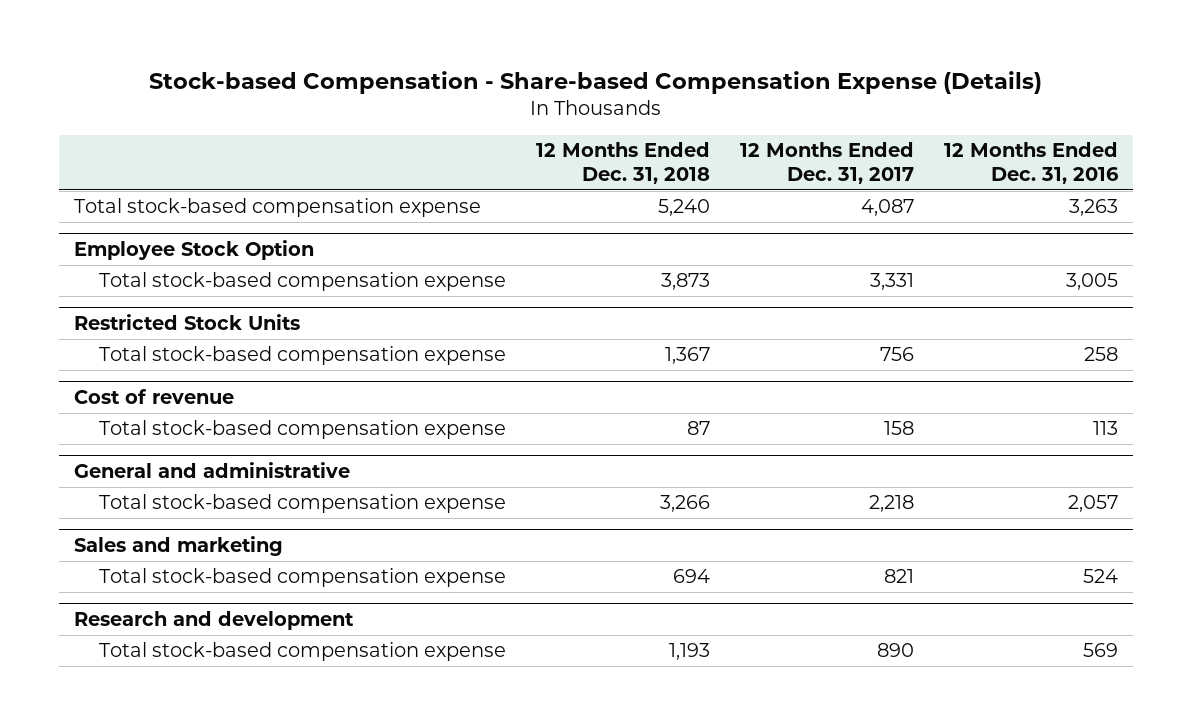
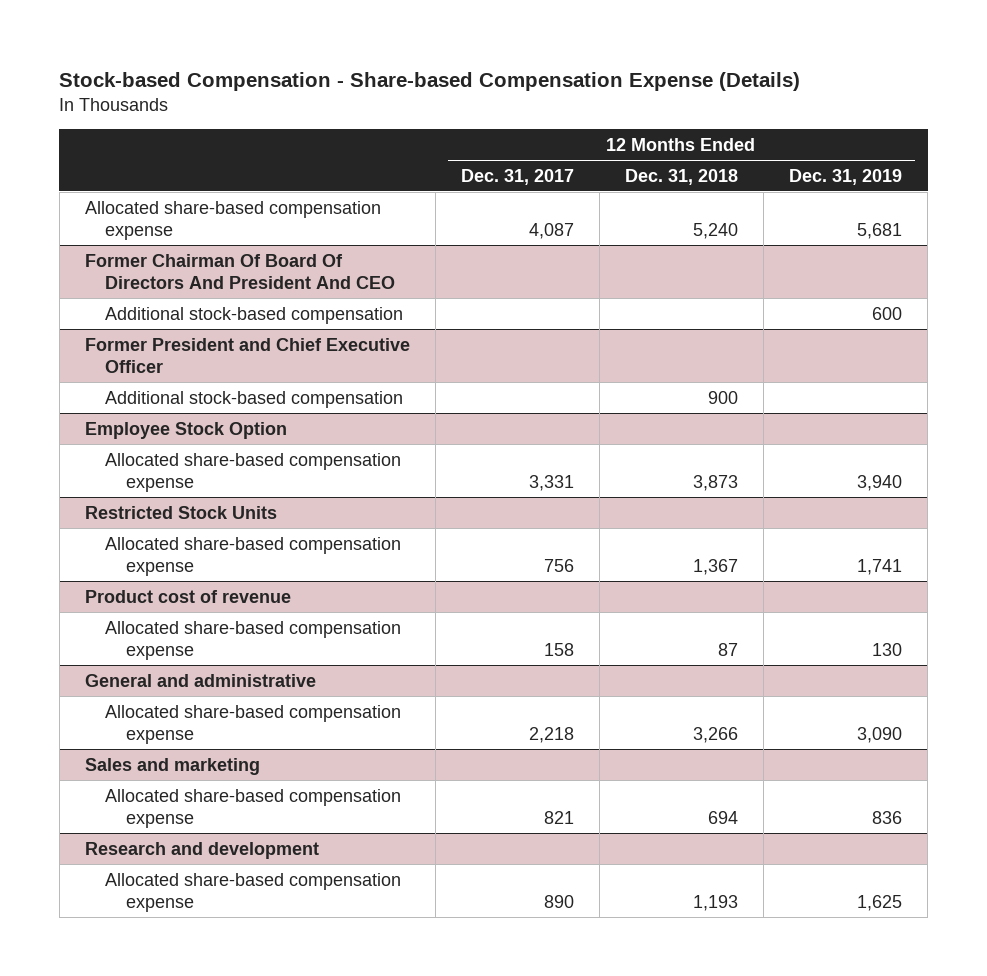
- | 12 Months Ended Dec. 31, 2018 | 12 Months Ended Dec. 31, 2017 | 12 Months Ended Dec. 31, 2016
+ | 12 Months Ended Dec. 31, 2017 | 12 Months Ended Dec. 31, 2018 | 12 Months Ended Dec. 31, 2019
- Total stock-based compensation expense | 5,240 | 4,087 | 3,263
+ Allocated share-based compensation expense | 4,087 | 5,240 | 5,681
+ Former Chairman Of Board Of Directors And President And CEO
+ Additional stock-based compensation | | | 600
+ Former President and Chief Executive Officer
+ Additional stock-based compensation | | 900 |
@ Employee Stock Option
- Total stock-based compensation expense | 3,873 | 3,331 | 3,005
+ Allocated share-based compensation expense | 3,331 | 3,873 | 3,940
@ Restricted Stock Units
- Total stock-based compensation expense | 1,367 | 756 | 258
- Cost of revenue
- Total stock-based compensation expense | 87 | 158 | 113
@ Restricted Stock Units
+ Allocated share-based compensation expense | 756 | 1,367 | 1,741
+ Product cost of revenue
+ Allocated share-based compensation expense | 158 | 87 | 130
@ General and administrative
- Total stock-based compensation expense | 3,266 | 2,218 | 2,057
+ Allocated share-based compensation expense | 2,218 | 3,266 | 3,090
@ Sales and marketing
- Total stock-based compensation expense | 694 | 821 | 524
+ Allocated share-based compensation expense | 821 | 694 | 836
@ Research and development
- Total stock-based compensation expense | 1,193 | 890 | 569
+ Allocated share-based compensation expense | 890 | 1,193 | 1,625

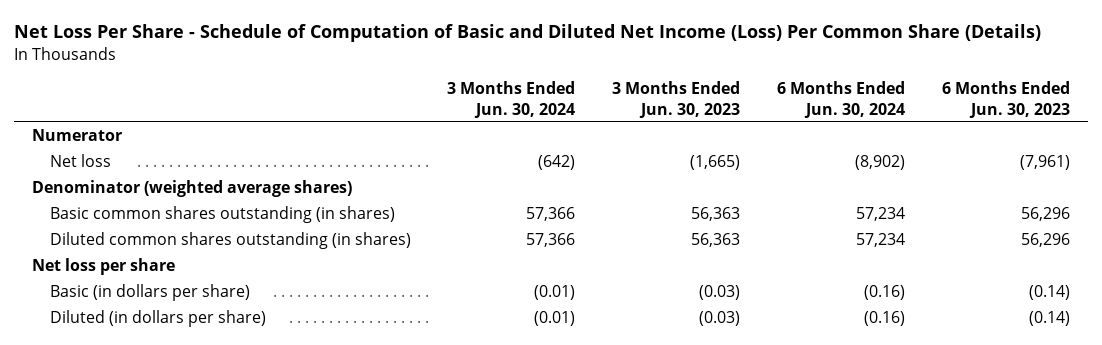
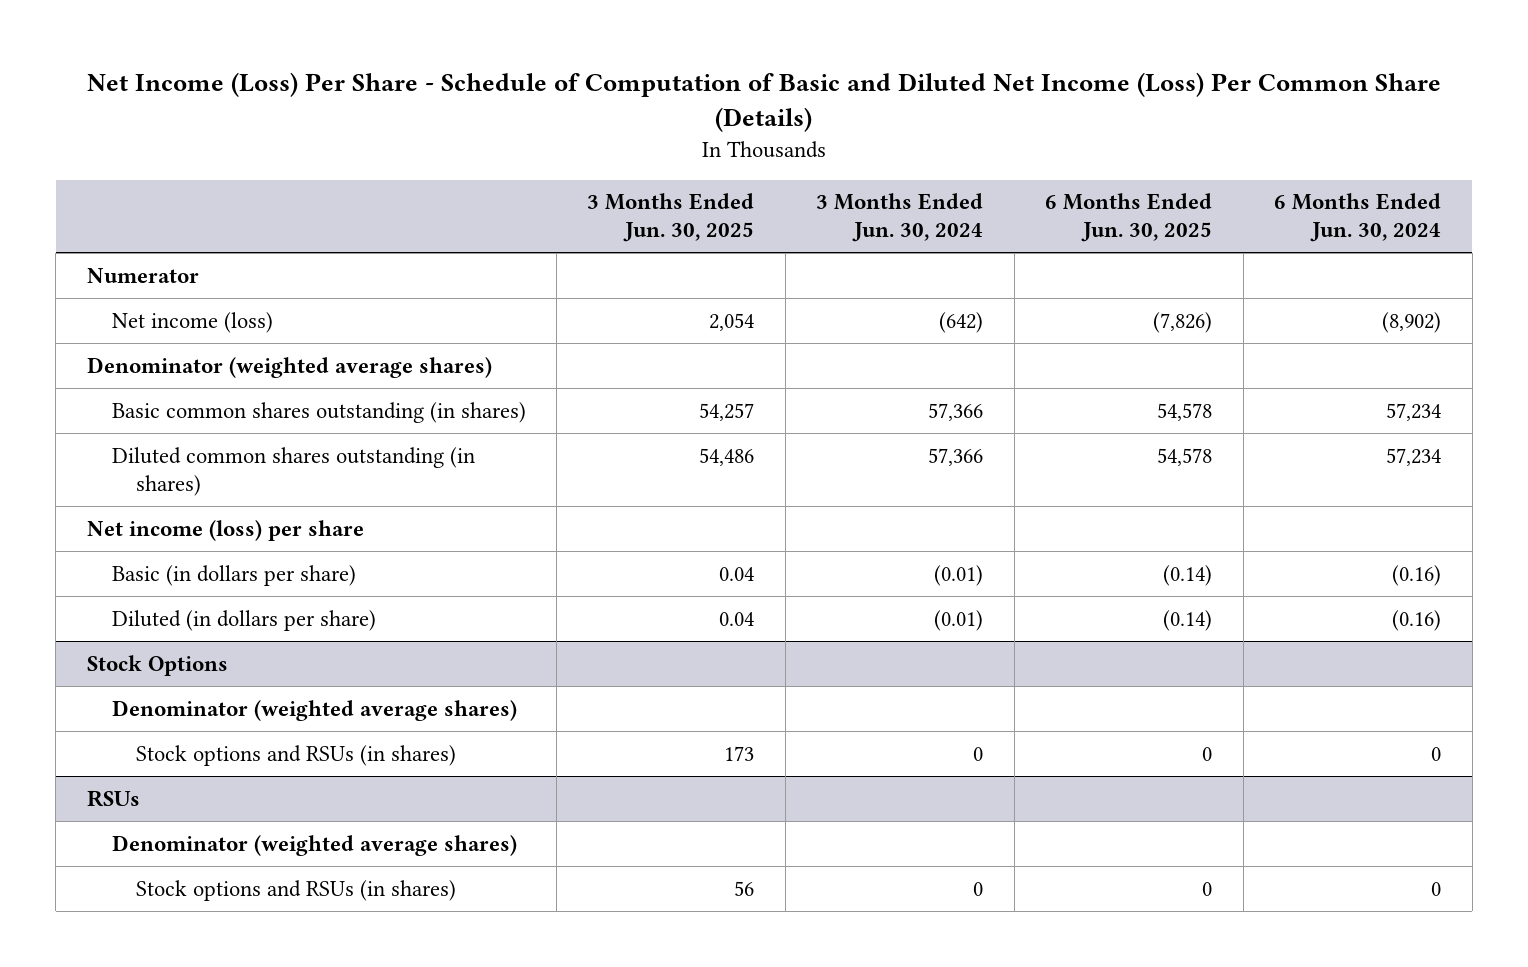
- Net Loss Per Share - Schedule of Computation of Basic and Diluted Net Income (Loss) Per Common Share (Details)
+ Net Income (Loss) Per Share - Schedule of Computation of Basic and Diluted Net Income (Loss) Per Common Share (Details)
- | 3 Months Ended Jun. 30, 2024 | 3 Months Ended Jun. 30, 2023 | 6 Months Ended Jun. 30, 2024 | 6 Months Ended Jun. 30, 2023
+ | 3 Months Ended Jun. 30, 2025 | 3 Months Ended Jun. 30, 2024 | 6 Months Ended Jun. 30, 2025 | 6 Months Ended Jun. 30, 2024
- Net loss | (642) | (1,665) | (8,902) | (7,961)
+ Net income (loss) | 2,054 | (642) | (7,826) | (8,902)
- Net loss per share
+ Net income (loss) per share
+ Stock Options
+ Denominator (weighted average shares)
+ Stock options and RSUs (in shares) | 173 | 0 | 0 | 0
+ RSUs
+ Denominator (weighted average shares)
+ Stock options and RSUs (in shares) | 56 | 0 | 0 | 0

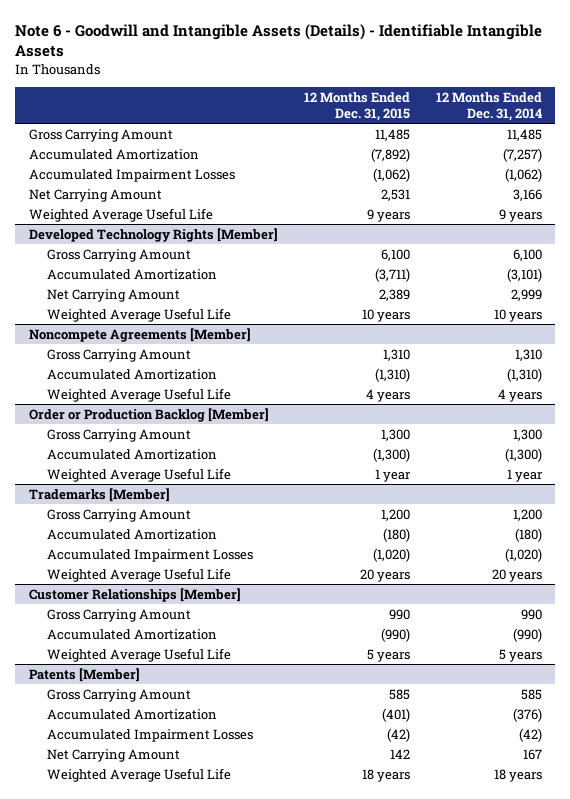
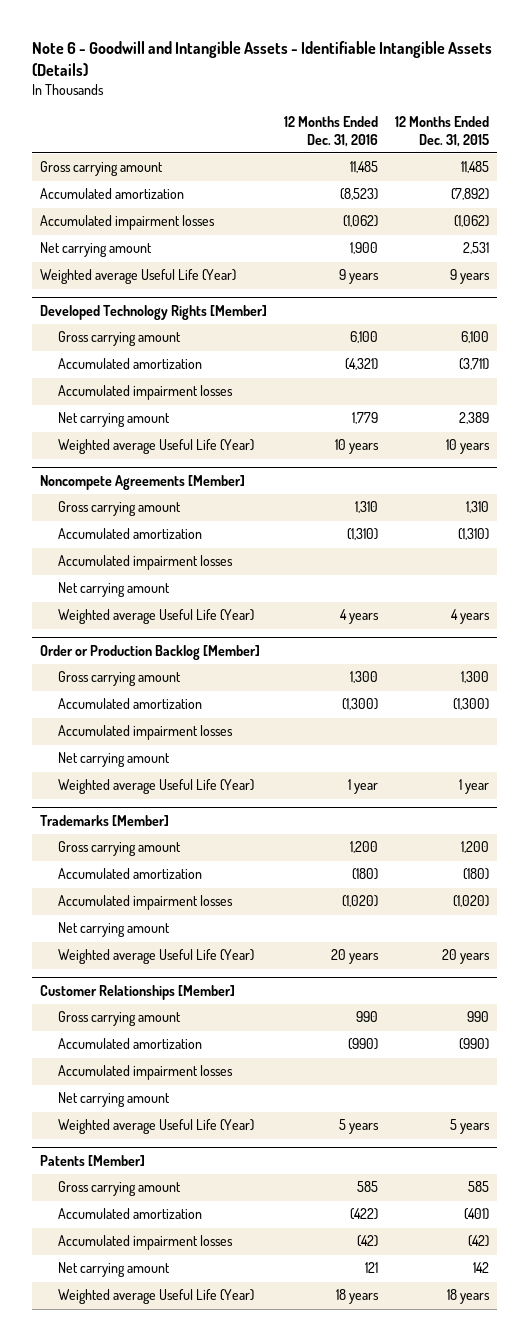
- Note 6 - Goodwill and Intangible Assets (Details) - Identifiable Intangible Assets
+ Note 6 - Goodwill and Intangible Assets - Identifiable Intangible Assets (Details)
- | 12 Months Ended Dec. 31, 2015 | 12 Months Ended Dec. 31, 2014
+ | 12 Months Ended Dec. 31, 2016 | 12 Months Ended Dec. 31, 2015
- Gross Carrying Amount | 11,485 | 11,485
- Accumulated Amortization | (7,892) | (7,257)
- Accumulated Impairment Losses | (1,062) | (1,062)
- Net Carrying Amount | 2,531 | 3,166
- Weighted Average Useful Life | 9 years | 9 years
+ Gross carrying amount | 11,485 | 11,485
+ Accumulated amortization | (8,523) | (7,892)
+ Accumulated impairment losses | (1,062) | (1,062)
+ Net carrying amount | 1,900 | 2,531
+ Weighted average Useful Life (Year) | 9 years | 9 years
@ Developed Technology Rights [Member]
- Gross Carrying Amount | 6,100 | 6,100
- Accumulated Amortization | (3,711) | (3,101)
- Net Carrying Amount | 2,389 | 2,999
- Weighted Average Useful Life | 10 years | 10 years
+ Gross carrying amount | 6,100 | 6,100
+ Accumulated amortization | (4,321) | (3,711)
+ Accumulated impairment losses
+ Net carrying amount | 1,779 | 2,389
+ Weighted average Useful Life (Year) | 10 years | 10 years
@ Noncompete Agreements [Member]
- Gross Carrying Amount | 1,310 | 1,310
- Accumulated Amortization | (1,310) | (1,310)
- Weighted Average Useful Life | 4 years | 4 years
+ Gross carrying amount | 1,310 | 1,310
+ Accumulated amortization | (1,310) | (1,310)
+ Accumulated impairment losses
+ Net carrying amount
+ Weighted average Useful Life (Year) | 4 years | 4 years
@ Order or Production Backlog [Member]
- Gross Carrying Amount | 1,300 | 1,300
- Accumulated Amortization | (1,300) | (1,300)
- Weighted Average Useful Life | 1 year | 1 year
+ Gross carrying amount | 1,300 | 1,300
+ Accumulated amortization | (1,300) | (1,300)
+ Accumulated impairment losses
+ Net carrying amount
+ Weighted average Useful Life (Year) | 1 year | 1 year
@ Trademarks [Member]
- Gross Carrying Amount | 1,200 | 1,200
- Accumulated Amortization | (180) | (180)
- Accumulated Impairment Losses | (1,020) | (1,020)
- Weighted Average Useful Life | 20 years | 20 years
+ Gross carrying amount | 1,200 | 1,200
+ Accumulated amortization | (180) | (180)
+ Accumulated impairment losses | (1,020) | (1,020)
+ Net carrying amount
+ Weighted average Useful Life (Year) | 20 years | 20 years
@ Customer Relationships [Member]
- Gross Carrying Amount | 990 | 990
- Accumulated Amortization | (990) | (990)
- Weighted Average Useful Life | 5 years | 5 years
+ Gross carrying amount | 990 | 990
+ Accumulated amortization | (990) | (990)
+ Accumulated impairment losses
+ Net carrying amount
+ Weighted average Useful Life (Year) | 5 years | 5 years
@ Patents [Member]
- Gross Carrying Amount | 585 | 585
- Accumulated Amortization | (401) | (376)
- Accumulated Impairment Losses | (42) | (42)
- Net Carrying Amount | 142 | 167
- Weighted Average Useful Life | 18 years | 18 years
+ Gross carrying amount | 585 | 585
+ Accumulated amortization | (422) | (401)
+ Accumulated impairment losses | (42) | (42)
+ Net carrying amount | 121 | 142
+ Weighted average Useful Life (Year) | 18 years | 18 years

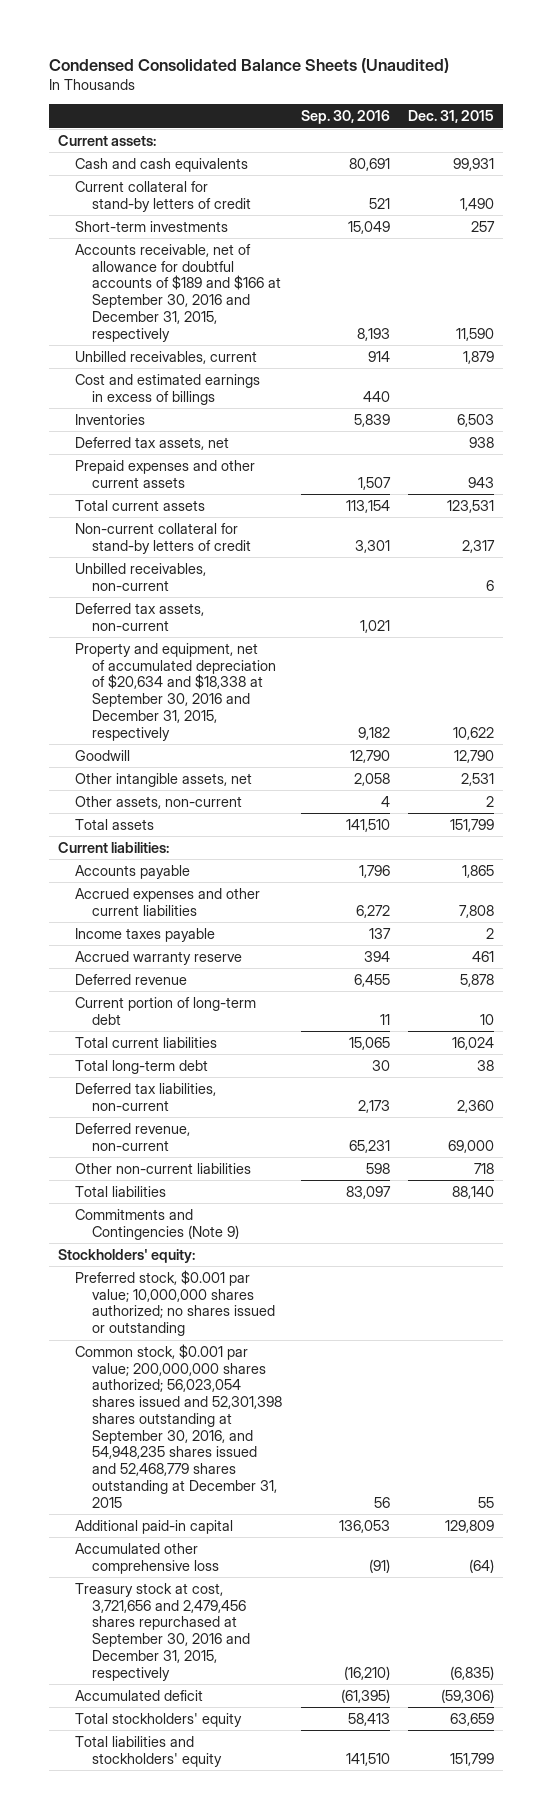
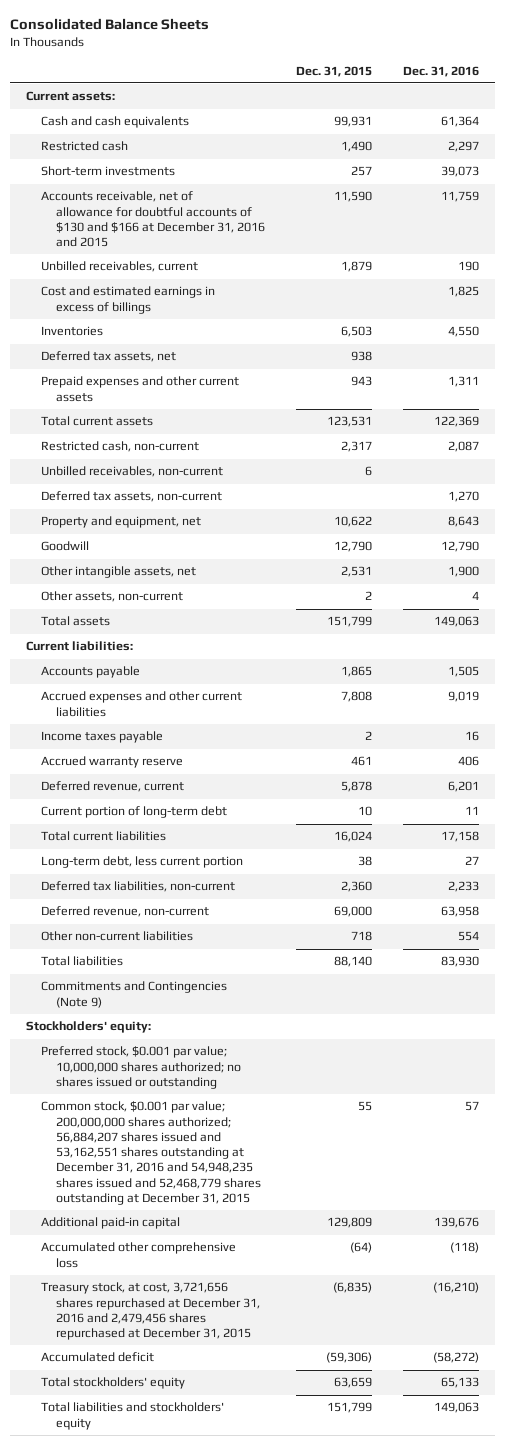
- Condensed Consolidated Balance Sheets (Unaudited)
+ Consolidated Balance Sheets
- | Sep. 30, 2016 | Dec. 31, 2015
+ | Dec. 31, 2015 | Dec. 31, 2016
- Current collateral for stand-by letters of credit | 521 | 1,490
+ Restricted cash | 1,490 | 2,297
- Accounts receivable, net of allowance for doubtful accounts of $189 and $166 at September 30, 2016 and December 31, 2015, respectively | 8,193 | 11,590
+ Accounts receivable, net of allowance for doubtful accounts of $130 and $166 at December 31, 2016 and 2015 | 11,590 | 11,759
- Non-current collateral for stand-by letters of credit | 3,301 | 2,317
+ Restricted cash, non-current | 2,317 | 2,087
- Property and equipment, net of accumulated depreciation of $20,634 and $18,338 at September 30, 2016 and December 31, 2015, respectively | 9,182 | 10,622
+ Property and equipment, net | 10,622 | 8,643
- Deferred revenue | 6,455 | 5,878
+ Deferred revenue, current | 5,878 | 6,201
- Total long-term debt | 30 | 38
+ Long-term debt, less current portion | 38 | 27
- Common stock, $0.001 par value; 200,000,000 shares authorized; 56,023,054 shares issued and 52,301,398 shares outstanding at September 30, 2016, and 54,948,235 shares issued and 52,468,779 shares outstanding at December 31, 2015 | 56 | 55
+ Common stock, $0.001 par value; 200,000,000 shares authorized; 56,884,207 shares issued and 53,162,551 shares outstanding at December 31, 2016 and 54,948,235 shares issued and 52,468,779 shares outstanding at December 31, 2015 | 55 | 57
- Treasury stock at cost, 3,721,656 and 2,479,456 shares repurchased at September 30, 2016 and December 31, 2015, respectively | (16,210) | (6,835)
+ Treasury stock, at cost, 3,721,656 shares repurchased at December 31, 2016 and 2,479,456 shares repurchased at December 31, 2015 | (6,835) | (16,210)

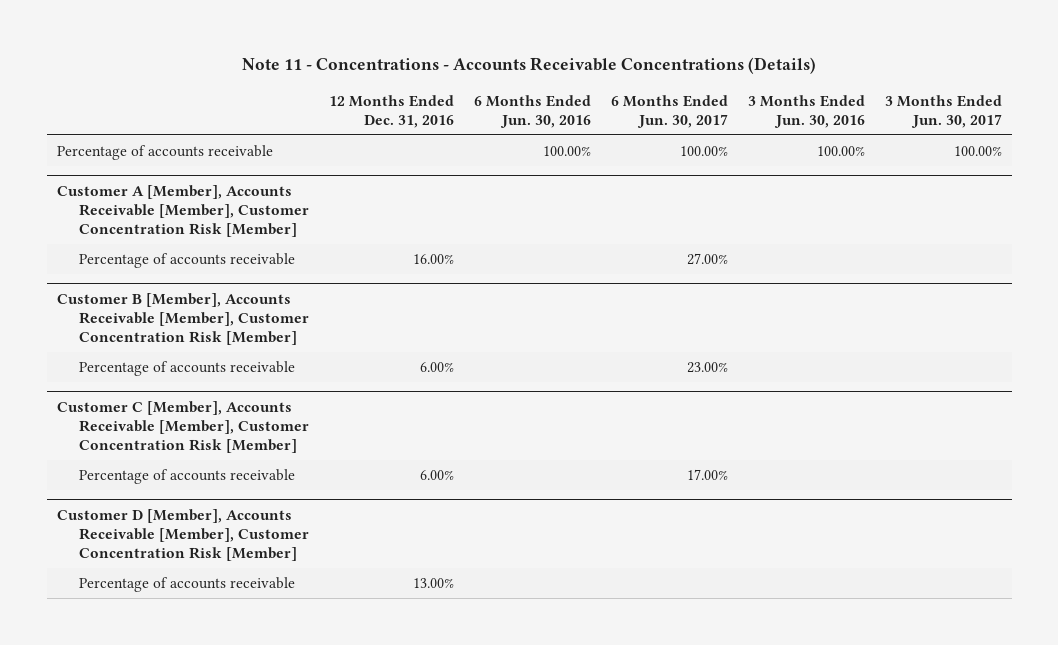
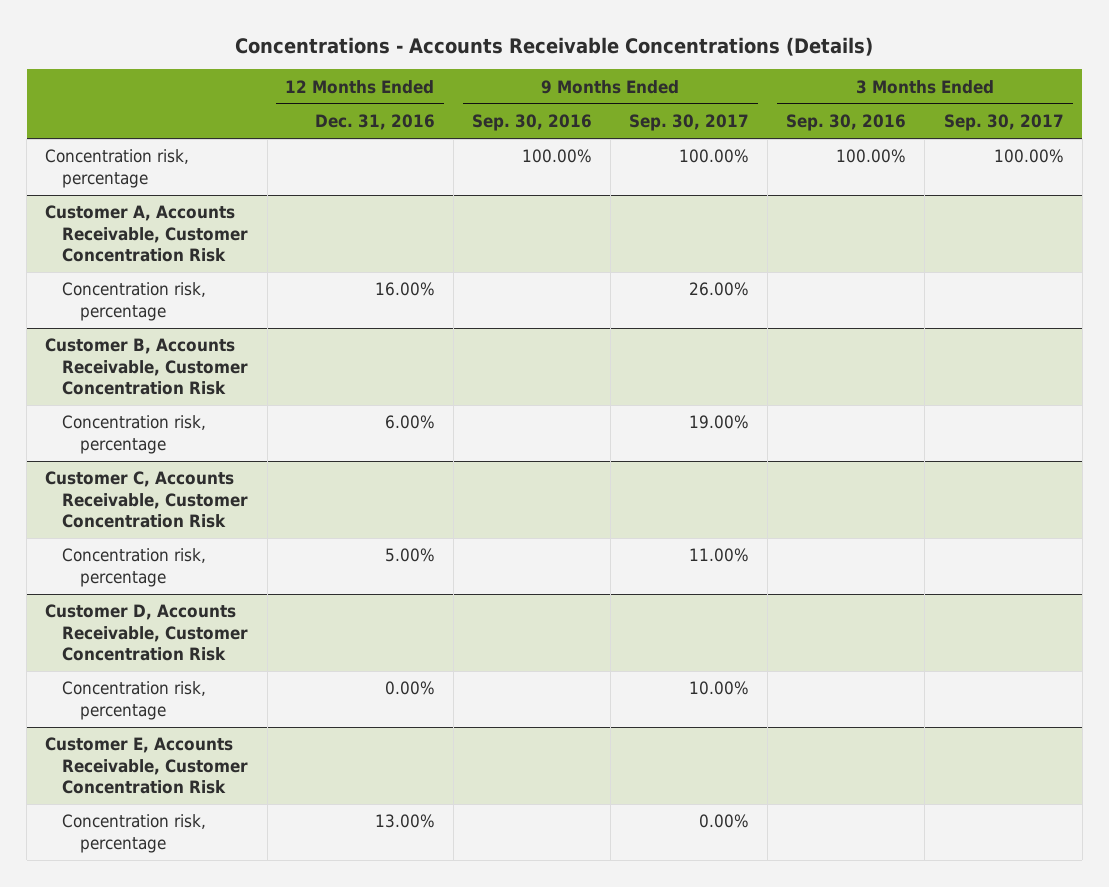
- Note 11 - Concentrations - Accounts Receivable Concentrations (Details)
+ Concentrations - Accounts Receivable Concentrations (Details)
- | 12 Months Ended Dec. 31, 2016 | 6 Months Ended Jun. 30, 2016 | 6 Months Ended Jun. 30, 2017 | 3 Months Ended Jun. 30, 2016 | 3 Months Ended Jun. 30, 2017
+ | 12 Months Ended Dec. 31, 2016 | 9 Months Ended Sep. 30, 2016 | 9 Months Ended Sep. 30, 2017 | 3 Months Ended Sep. 30, 2016 | 3 Months Ended Sep. 30, 2017
- Percentage of accounts receivable | | 100.00% | 100.00% | 100.00% | 100.00%
- Customer A [Member], Accounts Receivable [Member], Customer Concentration Risk [Member]
- Percentage of accounts receivable | 16.00% | | 27.00% | |
- Customer B [Member], Accounts Receivable [Member], Customer Concentration Risk [Member]
- Percentage of accounts receivable | 6.00% | | 23.00% | |
- Customer C [Member], Accounts Receivable [Member], Customer Concentration Risk [Member]
- Percentage of accounts receivable | 6.00% | | 17.00% | |
- Customer D [Member], Accounts Receivable [Member], Customer Concentration Risk [Member]
- Percentage of accounts receivable | 13.00% | | | |
+ Concentration risk, percentage | | 100.00% | 100.00% | 100.00% | 100.00%
+ Customer A, Accounts Receivable, Customer Concentration Risk
+ Concentration risk, percentage | 16.00% | | 26.00% | |
+ Customer B, Accounts Receivable, Customer Concentration Risk
+ Concentration risk, percentage | 6.00% | | 19.00% | |
+ Customer C, Accounts Receivable, Customer Concentration Risk
+ Concentration risk, percentage | 5.00% | | 11.00% | |
+ Customer D, Accounts Receivable, Customer Concentration Risk
+ Concentration risk, percentage | 0.00% | | 10.00% | |
+ Customer E, Accounts Receivable, Customer Concentration Risk
+ Concentration risk, percentage | 13.00% | | 0.00% | |

